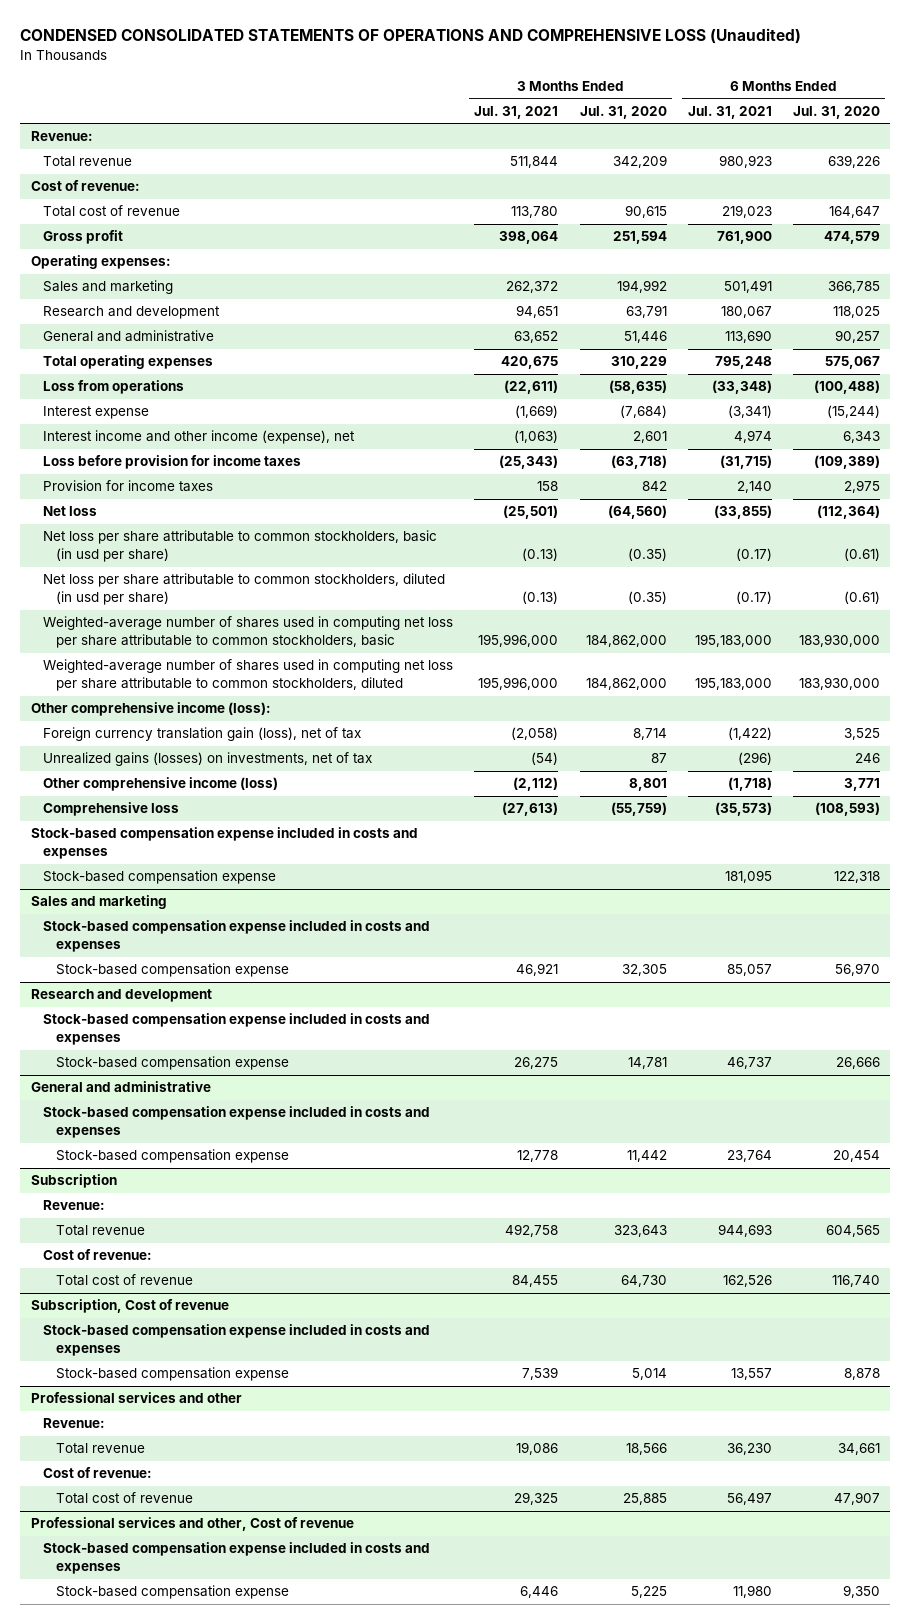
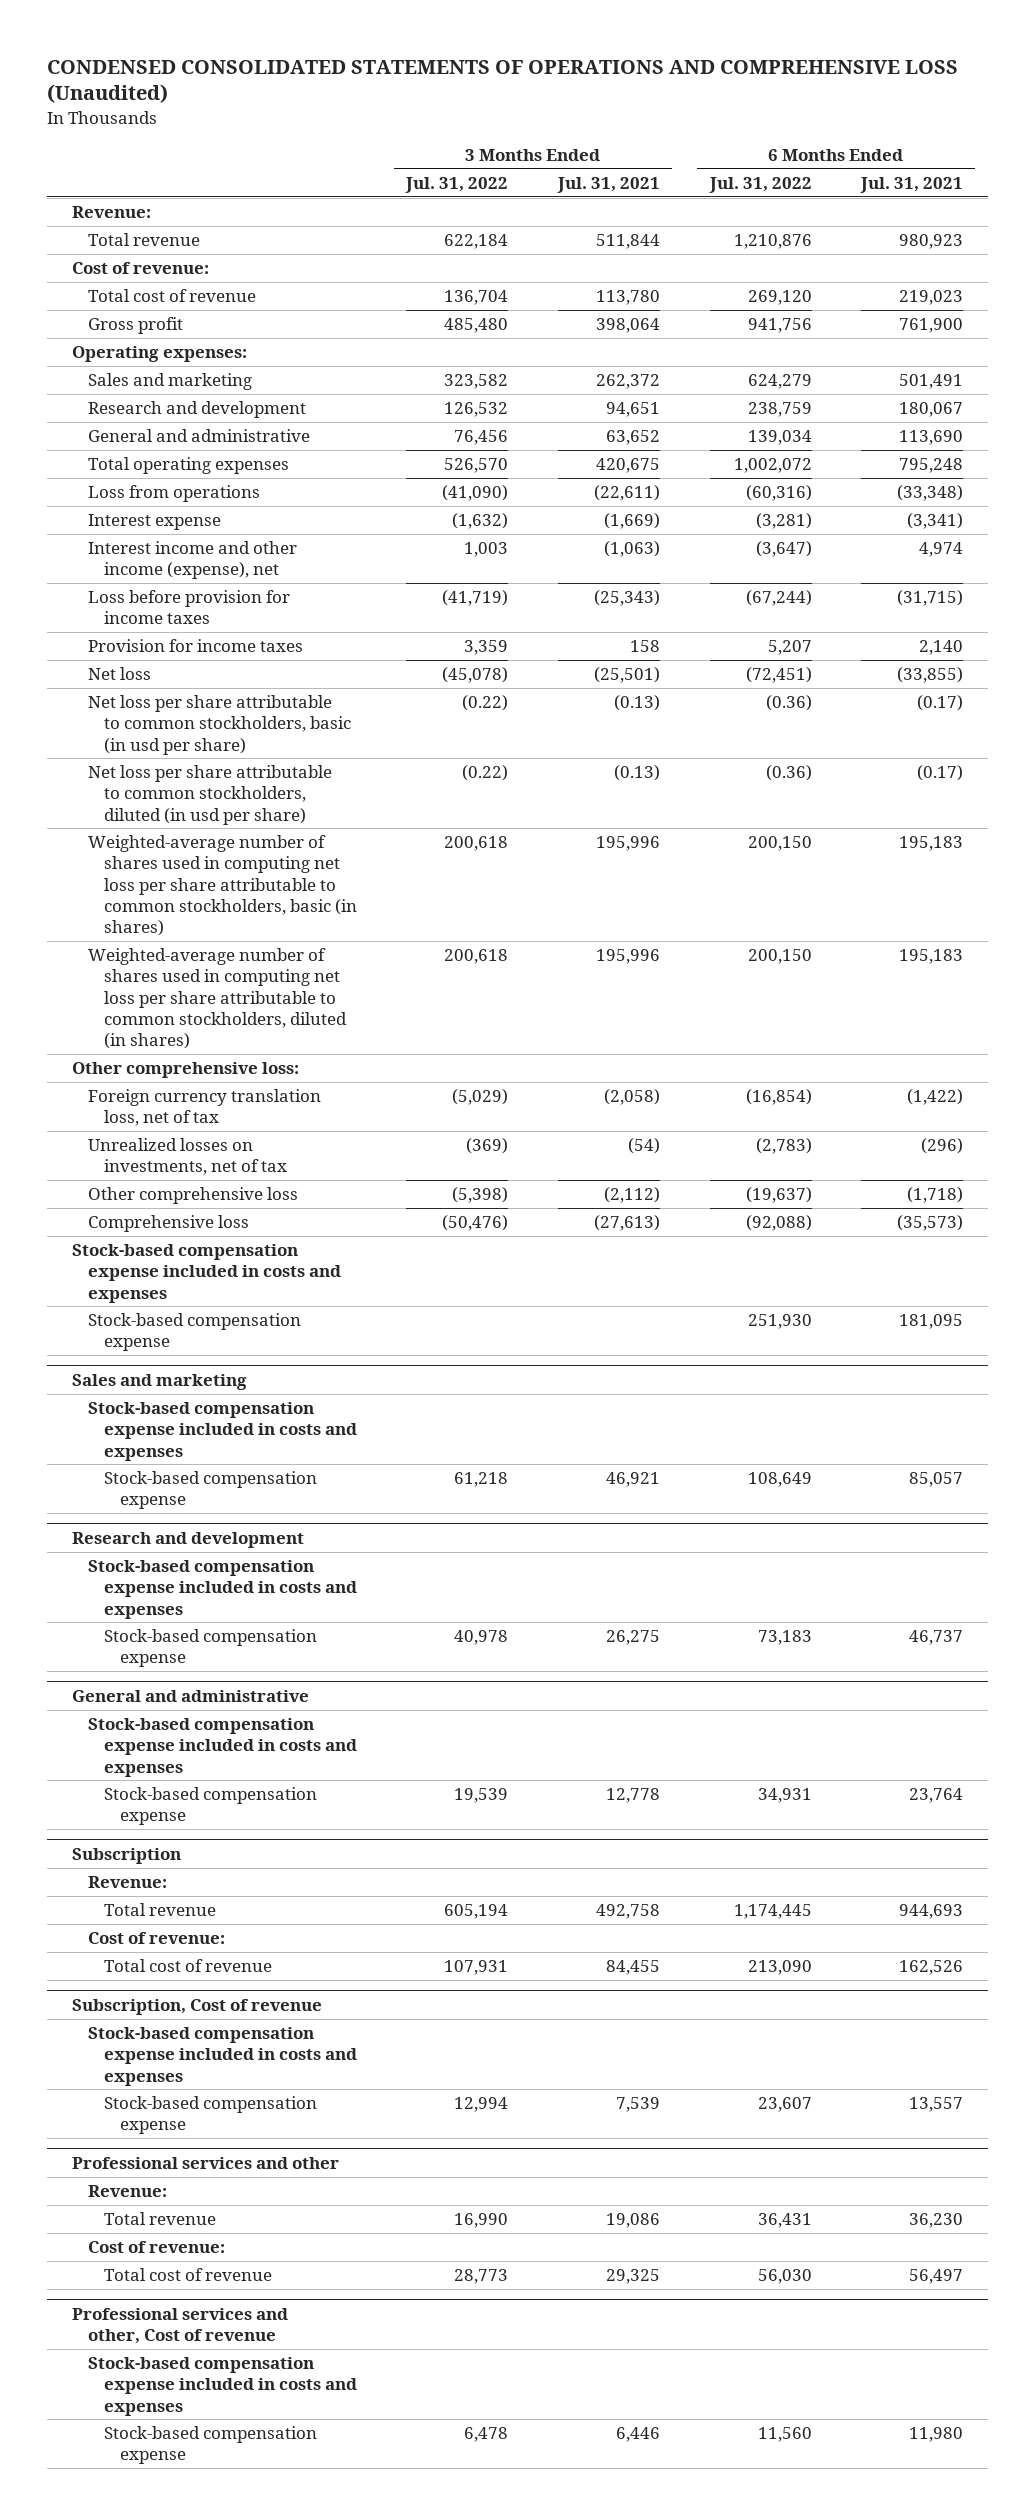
- | 3 Months Ended Jul. 31, 2021 | 3 Months Ended Jul. 31, 2020 | 6 Months Ended Jul. 31, 2021 | 6 Months Ended Jul. 31, 2020
+ | 3 Months Ended Jul. 31, 2022 | 3 Months Ended Jul. 31, 2021 | 6 Months Ended Jul. 31, 2022 | 6 Months Ended Jul. 31, 2021
- Weighted-average number of shares used in computing net loss per share attributable to common stockholders, basic | 195,996,000 | 184,862,000 | 195,183,000 | 183,930,000
- Weighted-average number of shares used in computing net loss per share attributable to common stockholders, diluted | 195,996,000 | 184,862,000 | 195,183,000 | 183,930,000
- Other comprehensive income (loss):
- Foreign currency translation gain (loss), net of tax | (2,058) | 8,714 | (1,422) | 3,525
- Unrealized gains (losses) on investments, net of tax | (54) | 87 | (296) | 246
- Other comprehensive income (loss) | (2,112) | 8,801 | (1,718) | 3,771
+ Weighted-average number of shares used in computing net loss per share attributable to common stockholders, basic (in shares) | 200,618 | 195,996 | 200,150 | 195,183
+ Weighted-average number of shares used in computing net loss per share attributable to common stockholders, diluted (in shares) | 200,618 | 195,996 | 200,150 | 195,183
+ Other comprehensive loss:
+ Foreign currency translation loss, net of tax | (5,029) | (2,058) | (16,854) | (1,422)
+ Unrealized losses on investments, net of tax | (369) | (54) | (2,783) | (296)
+ Other comprehensive loss | (5,398) | (2,112) | (19,637) | (1,718)

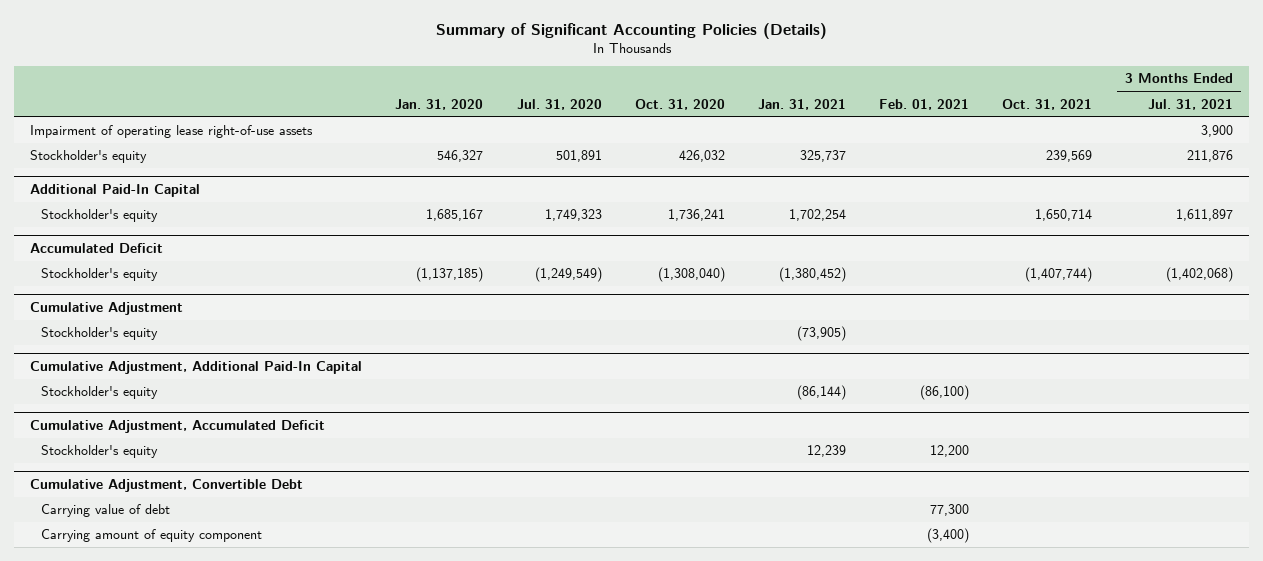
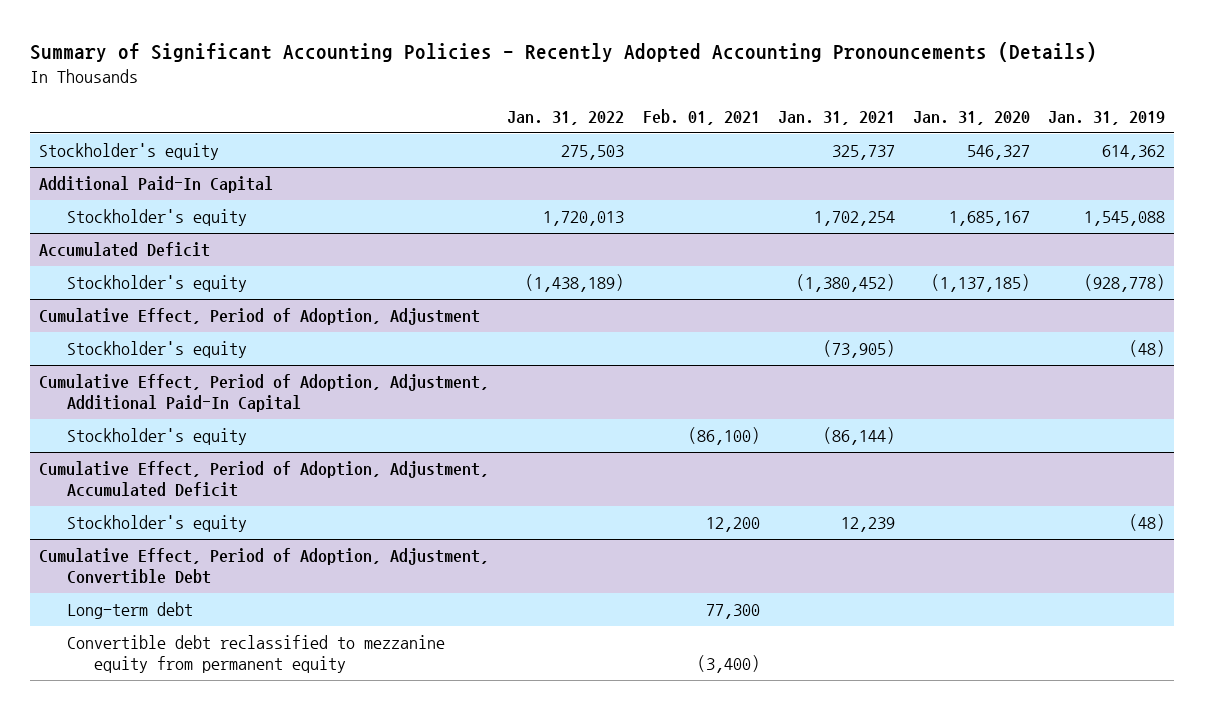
- Summary of Significant Accounting Policies (Details)
+ Summary of Significant Accounting Policies - Recently Adopted Accounting Pronouncements (Details)
- | Jan. 31, 2020 | Jul. 31, 2020 | Oct. 31, 2020 | Jan. 31, 2021 | Feb. 01, 2021 | Oct. 31, 2021 | 3 Months Ended Jul. 31, 2021
+ | Jan. 31, 2022 | Feb. 01, 2021 | Jan. 31, 2021 | Jan. 31, 2020 | Jan. 31, 2019
- Impairment of operating lease right-of-use assets | | | | | | | 3,900
- Cumulative Adjustment
+ Cumulative Effect, Period of Adoption, Adjustment
- Cumulative Adjustment, Additional Paid-In Capital
+ Cumulative Effect, Period of Adoption, Adjustment, Additional Paid-In Capital
- Cumulative Adjustment, Accumulated Deficit
+ Cumulative Effect, Period of Adoption, Adjustment, Accumulated Deficit
- Cumulative Adjustment, Convertible Debt
- Carrying value of debt | | | | | 77,300 | |
- Carrying amount of equity component | | | | | (3,400) | |
+ Cumulative Effect, Period of Adoption, Adjustment, Convertible Debt
+ Long-term debt | | 77,300 | | |
+ Convertible debt reclassified to mezzanine equity from permanent equity | | (3,400) | | |

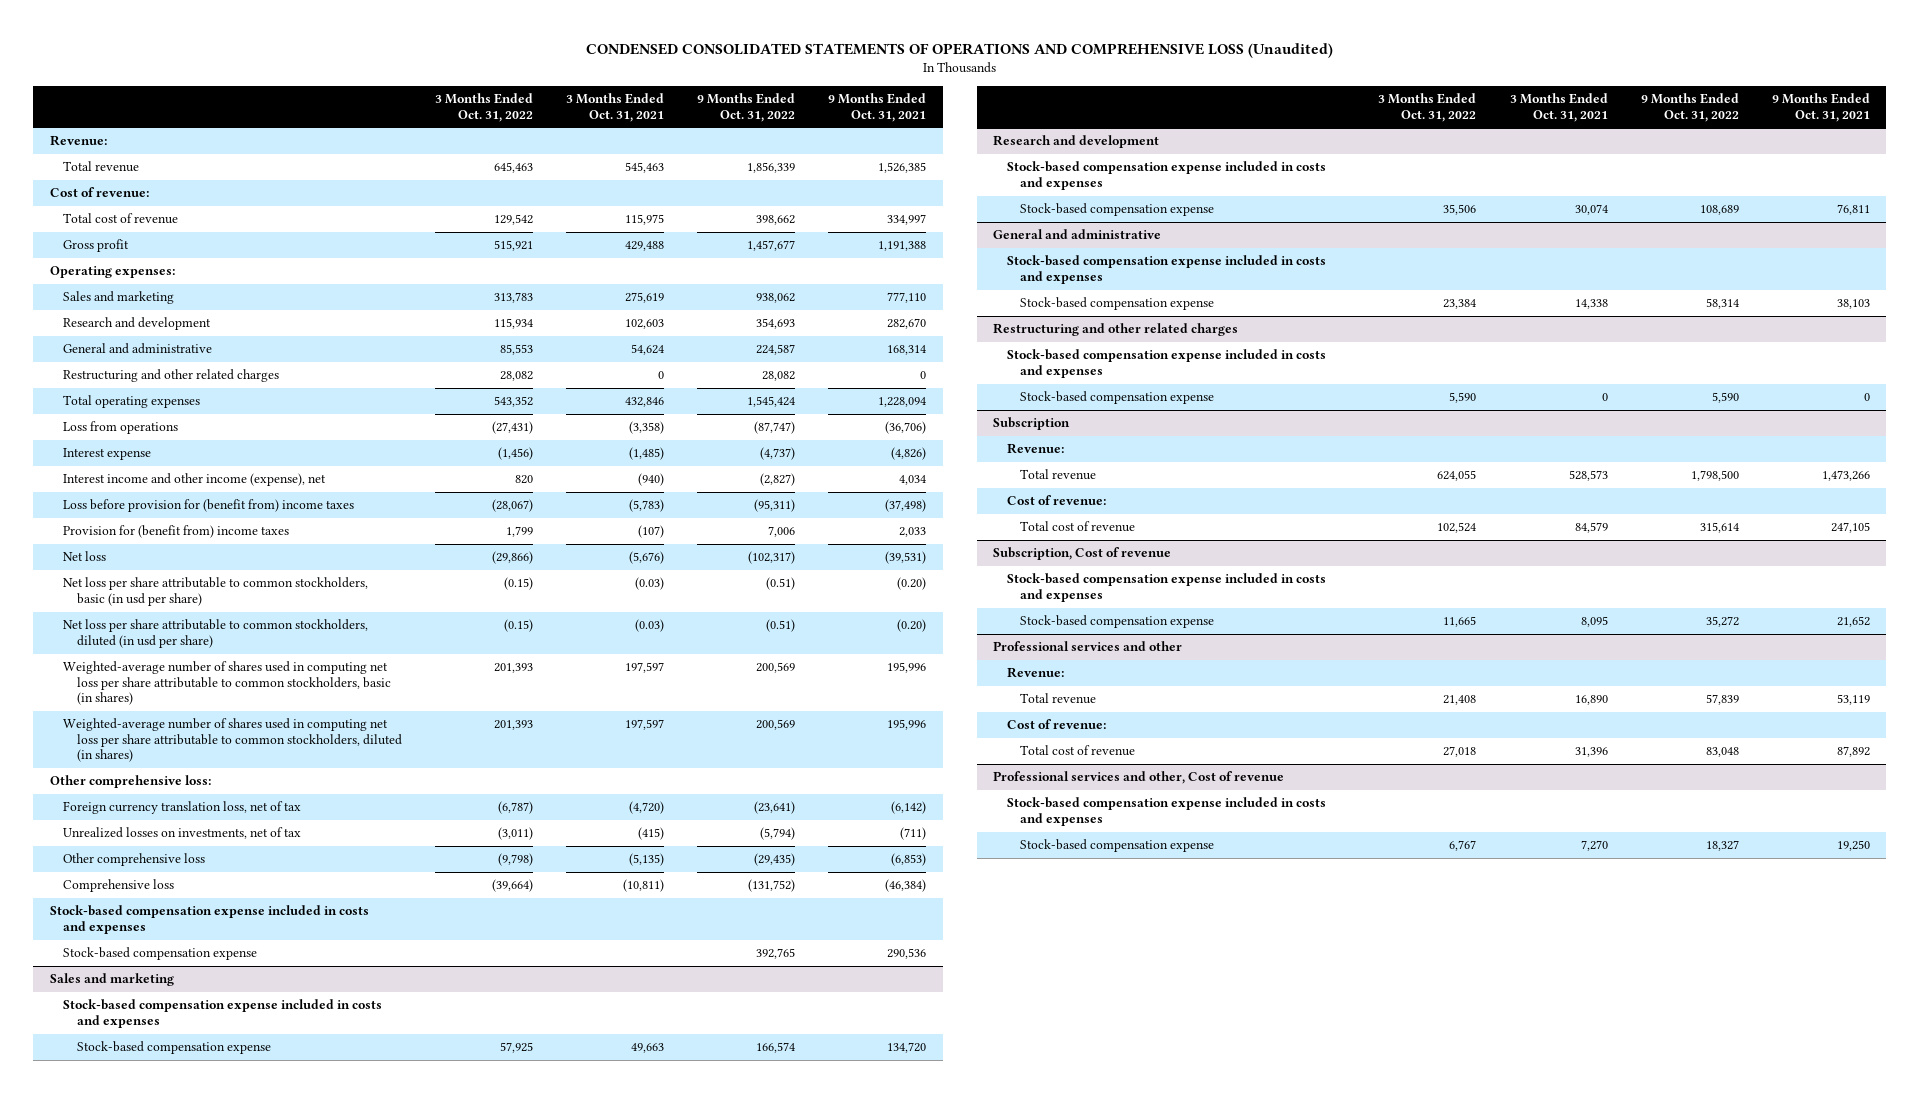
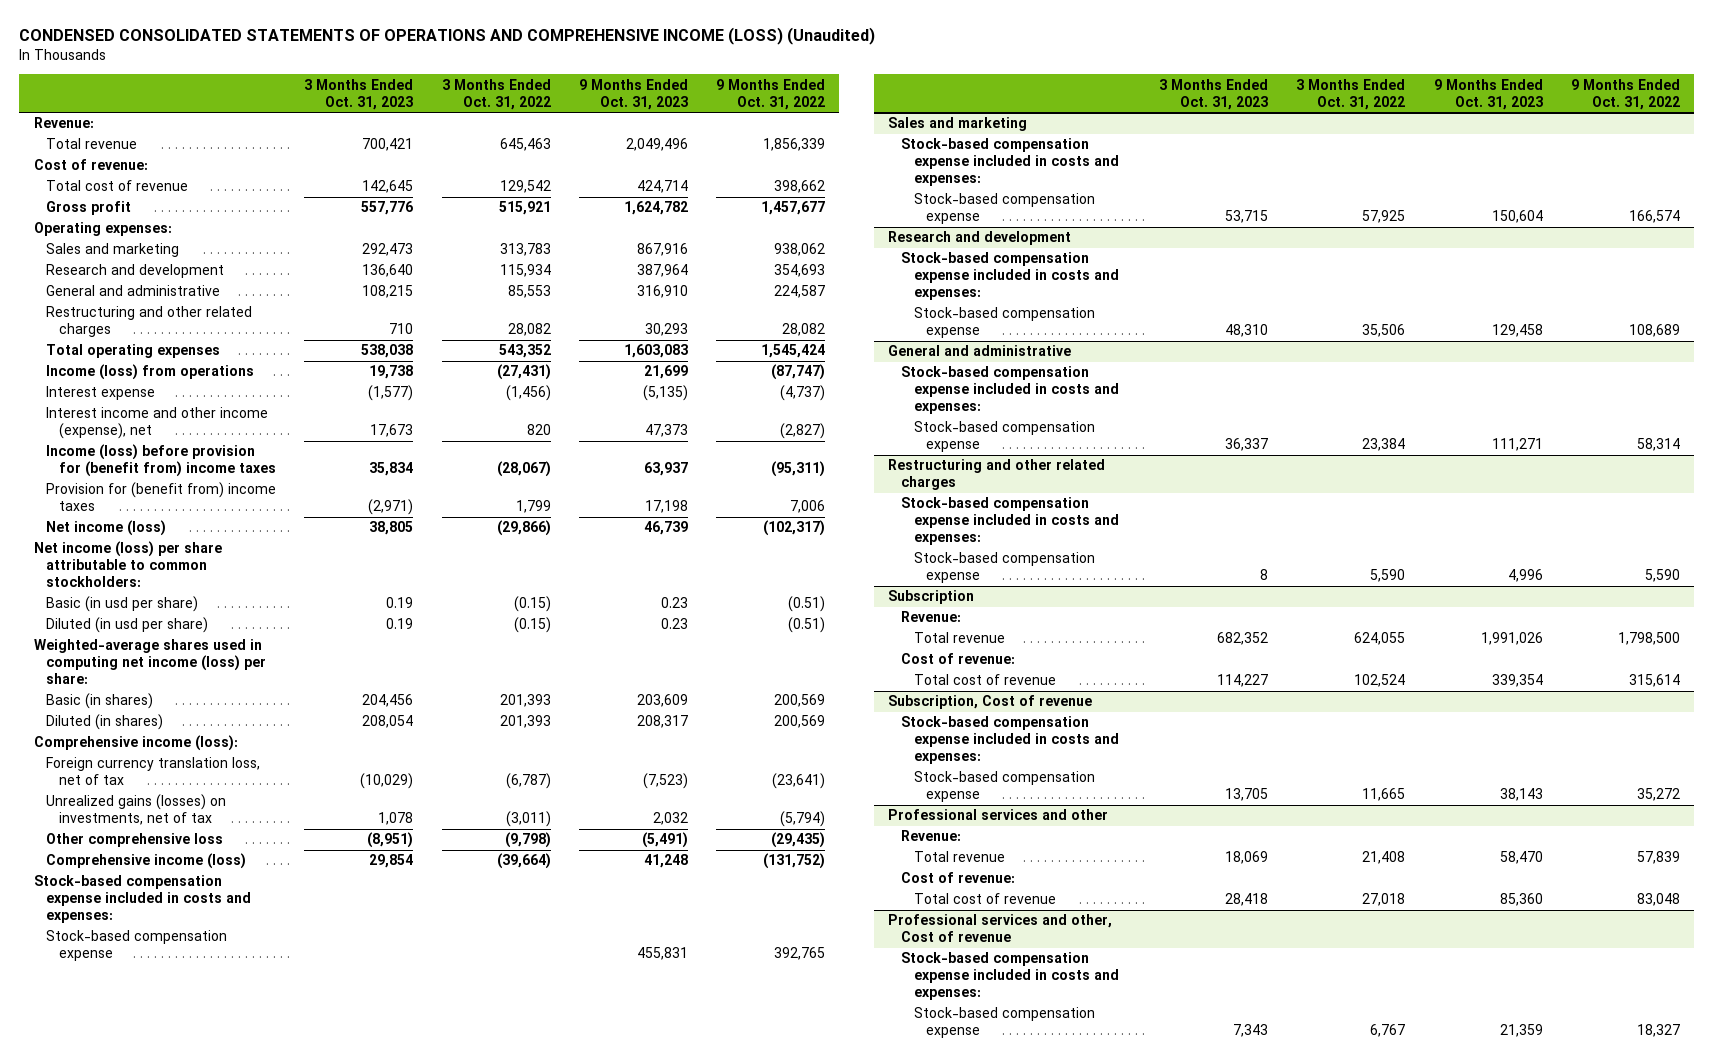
- CONDENSED CONSOLIDATED STATEMENTS OF OPERATIONS AND COMPREHENSIVE LOSS (Unaudited)
+ CONDENSED CONSOLIDATED STATEMENTS OF OPERATIONS AND COMPREHENSIVE INCOME (LOSS) (Unaudited)
- | 3 Months Ended Oct. 31, 2022 | 3 Months Ended Oct. 31, 2021 | 9 Months Ended Oct. 31, 2022 | 9 Months Ended Oct. 31, 2021
+ | 3 Months Ended Oct. 31, 2023 | 3 Months Ended Oct. 31, 2022 | 9 Months Ended Oct. 31, 2023 | 9 Months Ended Oct. 31, 2022
- Loss from operations | (27,431) | (3,358) | (87,747) | (36,706)
+ Income (loss) from operations | 19,738 | (27,431) | 21,699 | (87,747)
- Loss before provision for (benefit from) income taxes | (28,067) | (5,783) | (95,311) | (37,498)
+ Income (loss) before provision for (benefit from) income taxes | 35,834 | (28,067) | 63,937 | (95,311)
- Net loss | (29,866) | (5,676) | (102,317) | (39,531)
- Net loss per share attributable to common stockholders, basic (in usd per share) | (0.15) | (0.03) | (0.51) | (0.20)
- Net loss per share attributable to common stockholders, diluted (in usd per share) | (0.15) | (0.03) | (0.51) | (0.20)
- Weighted-average number of shares used in computing net loss per share attributable to common stockholders, basic (in shares) | 201,393 | 197,597 | 200,569 | 195,996
- Weighted-average number of shares used in computing net loss per share attributable to common stockholders, diluted (in shares) | 201,393 | 197,597 | 200,569 | 195,996
- Other comprehensive loss:
+ Net income (loss) | 38,805 | (29,866) | 46,739 | (102,317)
+ Net income (loss) per share attributable to common stockholders:
+ Basic (in usd per share) | 0.19 | (0.15) | 0.23 | (0.51)
+ Diluted (in usd per share) | 0.19 | (0.15) | 0.23 | (0.51)
+ Weighted-average shares used in computing net income (loss) per share:
+ Basic (in shares) | 204,456 | 201,393 | 203,609 | 200,569
+ Diluted (in shares) | 208,054 | 201,393 | 208,317 | 200,569
+ Comprehensive income (loss):
- Unrealized losses on investments, net of tax | (3,011) | (415) | (5,794) | (711)
+ Unrealized gains (losses) on investments, net of tax | 1,078 | (3,011) | 2,032 | (5,794)
- Comprehensive loss | (39,664) | (10,811) | (131,752) | (46,384)
- Stock-based compensation expense included in costs and expenses
+ Comprehensive income (loss) | 29,854 | (39,664) | 41,248 | (131,752)
+ Stock-based compensation expense included in costs and expenses:
@ Sales and marketing
- Stock-based compensation expense included in costs and expenses
+ Stock-based compensation expense included in costs and expenses:
@ Research and development
- Stock-based compensation expense included in costs and expenses
+ Stock-based compensation expense included in costs and expenses:
@ General and administrative
- Stock-based compensation expense included in costs and expenses
+ Stock-based compensation expense included in costs and expenses:
@ Restructuring and other related charges
- Stock-based compensation expense included in costs and expenses
+ Stock-based compensation expense included in costs and expenses:
@ Subscription, Cost of revenue
- Stock-based compensation expense included in costs and expenses
+ Stock-based compensation expense included in costs and expenses:
@ Professional services and other, Cost of revenue
- Stock-based compensation expense included in costs and expenses
+ Stock-based compensation expense included in costs and expenses:

